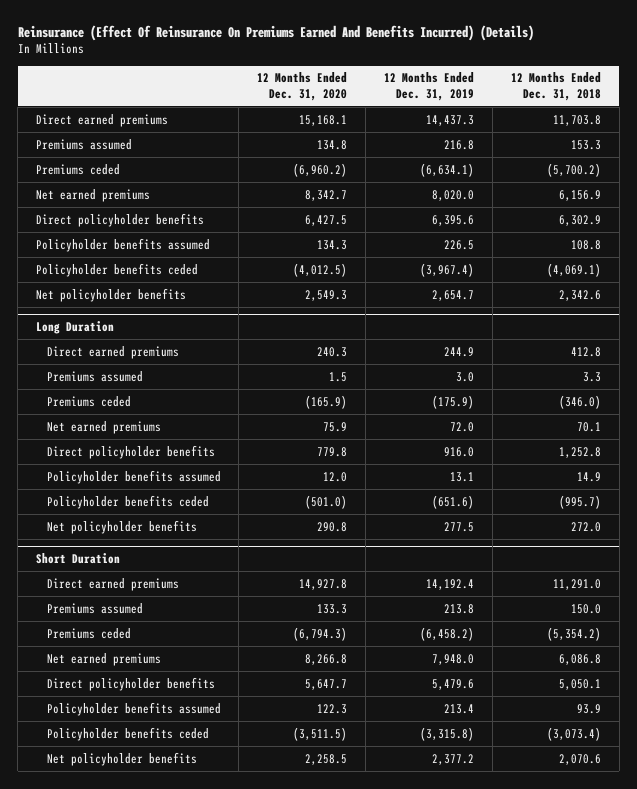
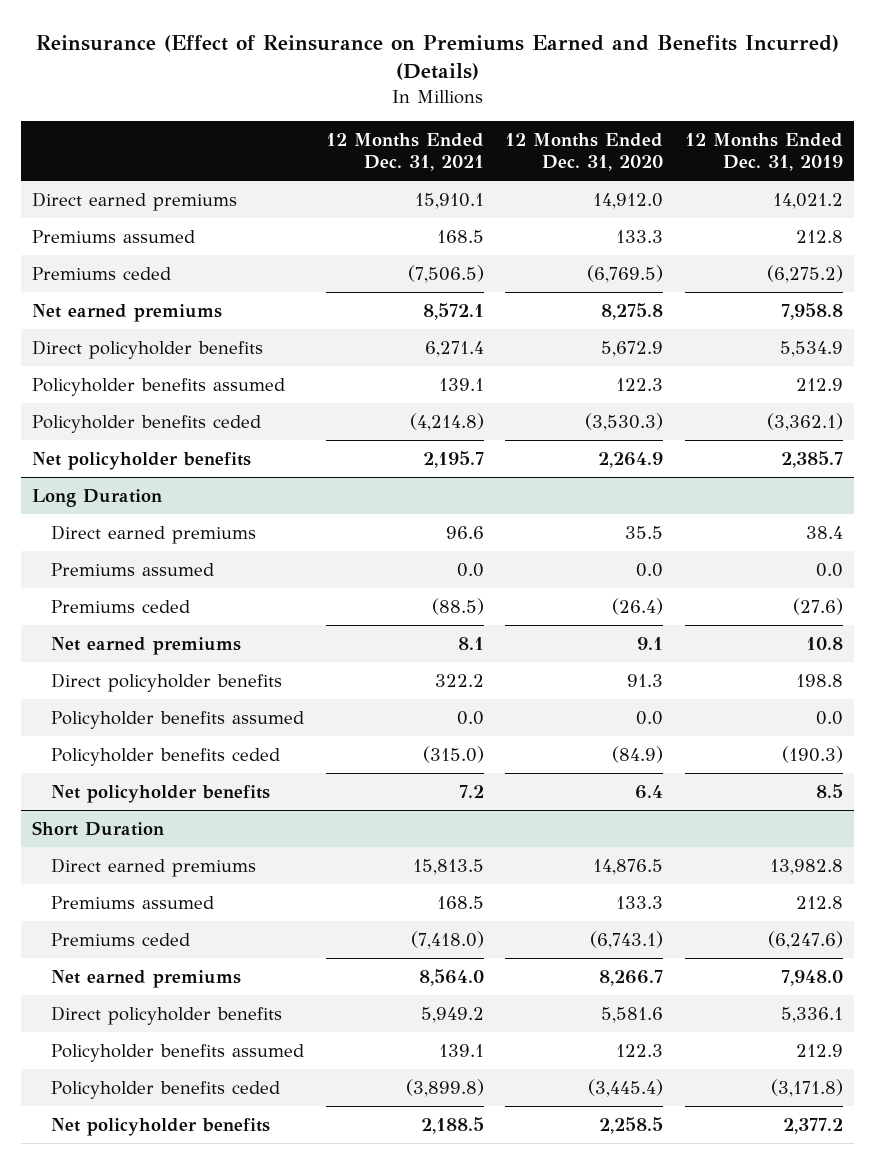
- Reinsurance (Effect Of Reinsurance On Premiums Earned And Benefits Incurred) (Details)
+ Reinsurance (Effect of Reinsurance on Premiums Earned and Benefits Incurred) (Details)
- | 12 Months Ended Dec. 31, 2020 | 12 Months Ended Dec. 31, 2019 | 12 Months Ended Dec. 31, 2018
+ | 12 Months Ended Dec. 31, 2021 | 12 Months Ended Dec. 31, 2020 | 12 Months Ended Dec. 31, 2019
- Direct earned premiums | 15,168.1 | 14,437.3 | 11,703.8
- Premiums assumed | 134.8 | 216.8 | 153.3
- Premiums ceded | (6,960.2) | (6,634.1) | (5,700.2)
- Net earned premiums | 8,342.7 | 8,020.0 | 6,156.9
- Direct policyholder benefits | 6,427.5 | 6,395.6 | 6,302.9
- Policyholder benefits assumed | 134.3 | 226.5 | 108.8
- Policyholder benefits ceded | (4,012.5) | (3,967.4) | (4,069.1)
- Net policyholder benefits | 2,549.3 | 2,654.7 | 2,342.6
+ Direct earned premiums | 15,910.1 | 14,912.0 | 14,021.2
+ Premiums assumed | 168.5 | 133.3 | 212.8
+ Premiums ceded | (7,506.5) | (6,769.5) | (6,275.2)
+ Net earned premiums | 8,572.1 | 8,275.8 | 7,958.8
+ Direct policyholder benefits | 6,271.4 | 5,672.9 | 5,534.9
+ Policyholder benefits assumed | 139.1 | 122.3 | 212.9
+ Policyholder benefits ceded | (4,214.8) | (3,530.3) | (3,362.1)
+ Net policyholder benefits | 2,195.7 | 2,264.9 | 2,385.7
@ Long Duration
- Direct earned premiums | 240.3 | 244.9 | 412.8
- Premiums assumed | 1.5 | 3.0 | 3.3
- Premiums ceded | (165.9) | (175.9) | (346.0)
- Net earned premiums | 75.9 | 72.0 | 70.1
- Direct policyholder benefits | 779.8 | 916.0 | 1,252.8
- Policyholder benefits assumed | 12.0 | 13.1 | 14.9
- Policyholder benefits ceded | (501.0) | (651.6) | (995.7)
- Net policyholder benefits | 290.8 | 277.5 | 272.0
+ Direct earned premiums | 96.6 | 35.5 | 38.4
+ Premiums assumed | 0.0 | 0.0 | 0.0
+ Premiums ceded | (88.5) | (26.4) | (27.6)
+ Net earned premiums | 8.1 | 9.1 | 10.8
+ Direct policyholder benefits | 322.2 | 91.3 | 198.8
+ Policyholder benefits assumed | 0.0 | 0.0 | 0.0
+ Policyholder benefits ceded | (315.0) | (84.9) | (190.3)
+ Net policyholder benefits | 7.2 | 6.4 | 8.5
@ Short Duration
- Direct earned premiums | 14,927.8 | 14,192.4 | 11,291.0
- Premiums assumed | 133.3 | 213.8 | 150.0
- Premiums ceded | (6,794.3) | (6,458.2) | (5,354.2)
- Net earned premiums | 8,266.8 | 7,948.0 | 6,086.8
- Direct policyholder benefits | 5,647.7 | 5,479.6 | 5,050.1
- Policyholder benefits assumed | 122.3 | 213.4 | 93.9
- Policyholder benefits ceded | (3,511.5) | (3,315.8) | (3,073.4)
+ Direct earned premiums | 15,813.5 | 14,876.5 | 13,982.8
+ Premiums assumed | 168.5 | 133.3 | 212.8
+ Premiums ceded | (7,418.0) | (6,743.1) | (6,247.6)
+ Net earned premiums | 8,564.0 | 8,266.7 | 7,948.0
+ Direct policyholder benefits | 5,949.2 | 5,581.6 | 5,336.1
+ Policyholder benefits assumed | 139.1 | 122.3 | 212.9
+ Policyholder benefits ceded | (3,899.8) | (3,445.4) | (3,171.8)

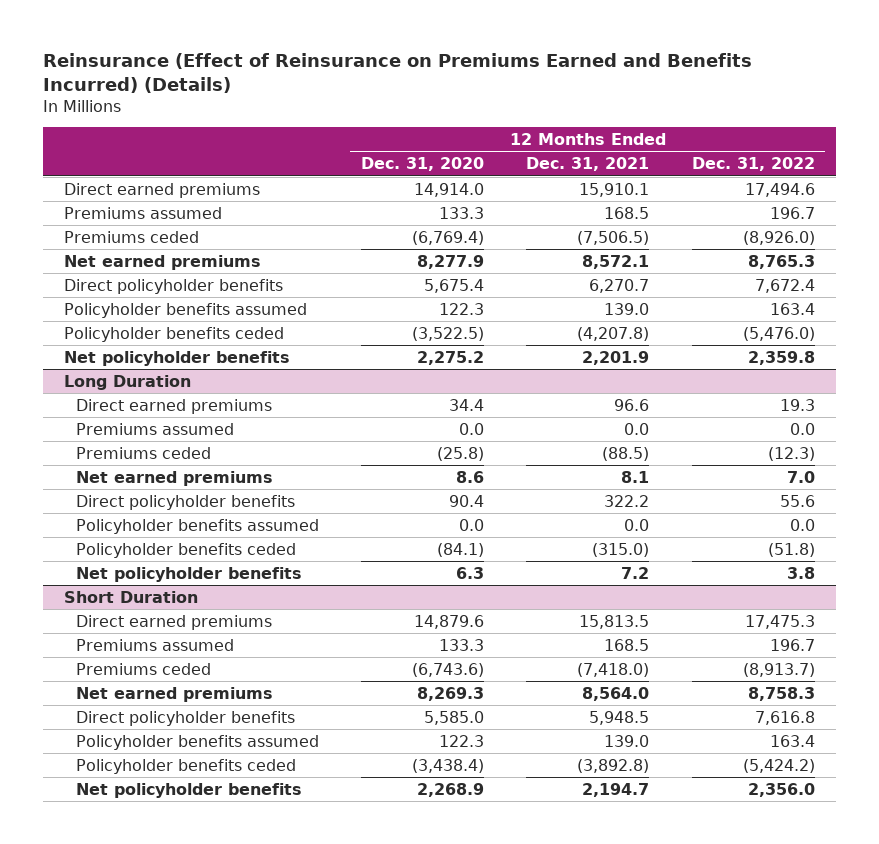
- | 12 Months Ended Dec. 31, 2021 | 12 Months Ended Dec. 31, 2020 | 12 Months Ended Dec. 31, 2019
+ | 12 Months Ended Dec. 31, 2020 | 12 Months Ended Dec. 31, 2021 | 12 Months Ended Dec. 31, 2022
- Direct earned premiums | 15,910.1 | 14,912.0 | 14,021.2
+ Direct earned premiums | 14,914.0 | 15,910.1 | 17,494.6
- Premiums ceded | (7,506.5) | (6,769.5) | (6,275.2)
- Net earned premiums | 8,572.1 | 8,275.8 | 7,958.8
- Direct policyholder benefits | 6,271.4 | 5,672.9 | 5,534.9
- Policyholder benefits assumed | 139.1 | 122.3 | 212.9
- Policyholder benefits ceded | (4,214.8) | (3,530.3) | (3,362.1)
- Net policyholder benefits | 2,195.7 | 2,264.9 | 2,385.7
+ Premiums ceded | (6,769.4) | (7,506.5) | (8,926.0)
+ Net earned premiums | 8,277.9 | 8,572.1 | 8,765.3
+ Direct policyholder benefits | 5,675.4 | 6,270.7 | 7,672.4
+ Policyholder benefits assumed | 122.3 | 139.0 | 163.4
+ Policyholder benefits ceded | (3,522.5) | (4,207.8) | (5,476.0)
+ Net policyholder benefits | 2,275.2 | 2,201.9 | 2,359.8
@ Long Duration
- Direct earned premiums | 96.6 | 35.5 | 38.4
+ Direct earned premiums | 34.4 | 96.6 | 19.3
- Premiums ceded | (88.5) | (26.4) | (27.6)
- Net earned premiums | 8.1 | 9.1 | 10.8
- Direct policyholder benefits | 322.2 | 91.3 | 198.8
+ Premiums ceded | (25.8) | (88.5) | (12.3)
+ Net earned premiums | 8.6 | 8.1 | 7.0
+ Direct policyholder benefits | 90.4 | 322.2 | 55.6
- Policyholder benefits ceded | (315.0) | (84.9) | (190.3)
- Net policyholder benefits | 7.2 | 6.4 | 8.5
+ Policyholder benefits ceded | (84.1) | (315.0) | (51.8)
+ Net policyholder benefits | 6.3 | 7.2 | 3.8
@ Short Duration
- Direct earned premiums | 15,813.5 | 14,876.5 | 13,982.8
+ Direct earned premiums | 14,879.6 | 15,813.5 | 17,475.3
- Premiums ceded | (7,418.0) | (6,743.1) | (6,247.6)
- Net earned premiums | 8,564.0 | 8,266.7 | 7,948.0
- Direct policyholder benefits | 5,949.2 | 5,581.6 | 5,336.1
- Policyholder benefits assumed | 139.1 | 122.3 | 212.9
- Policyholder benefits ceded | (3,899.8) | (3,445.4) | (3,171.8)
- Net policyholder benefits | 2,188.5 | 2,258.5 | 2,377.2
+ Premiums ceded | (6,743.6) | (7,418.0) | (8,913.7)
+ Net earned premiums | 8,269.3 | 8,564.0 | 8,758.3
+ Direct policyholder benefits | 5,585.0 | 5,948.5 | 7,616.8
+ Policyholder benefits assumed | 122.3 | 139.0 | 163.4
+ Policyholder benefits ceded | (3,438.4) | (3,892.8) | (5,424.2)
+ Net policyholder benefits | 2,268.9 | 2,194.7 | 2,356.0

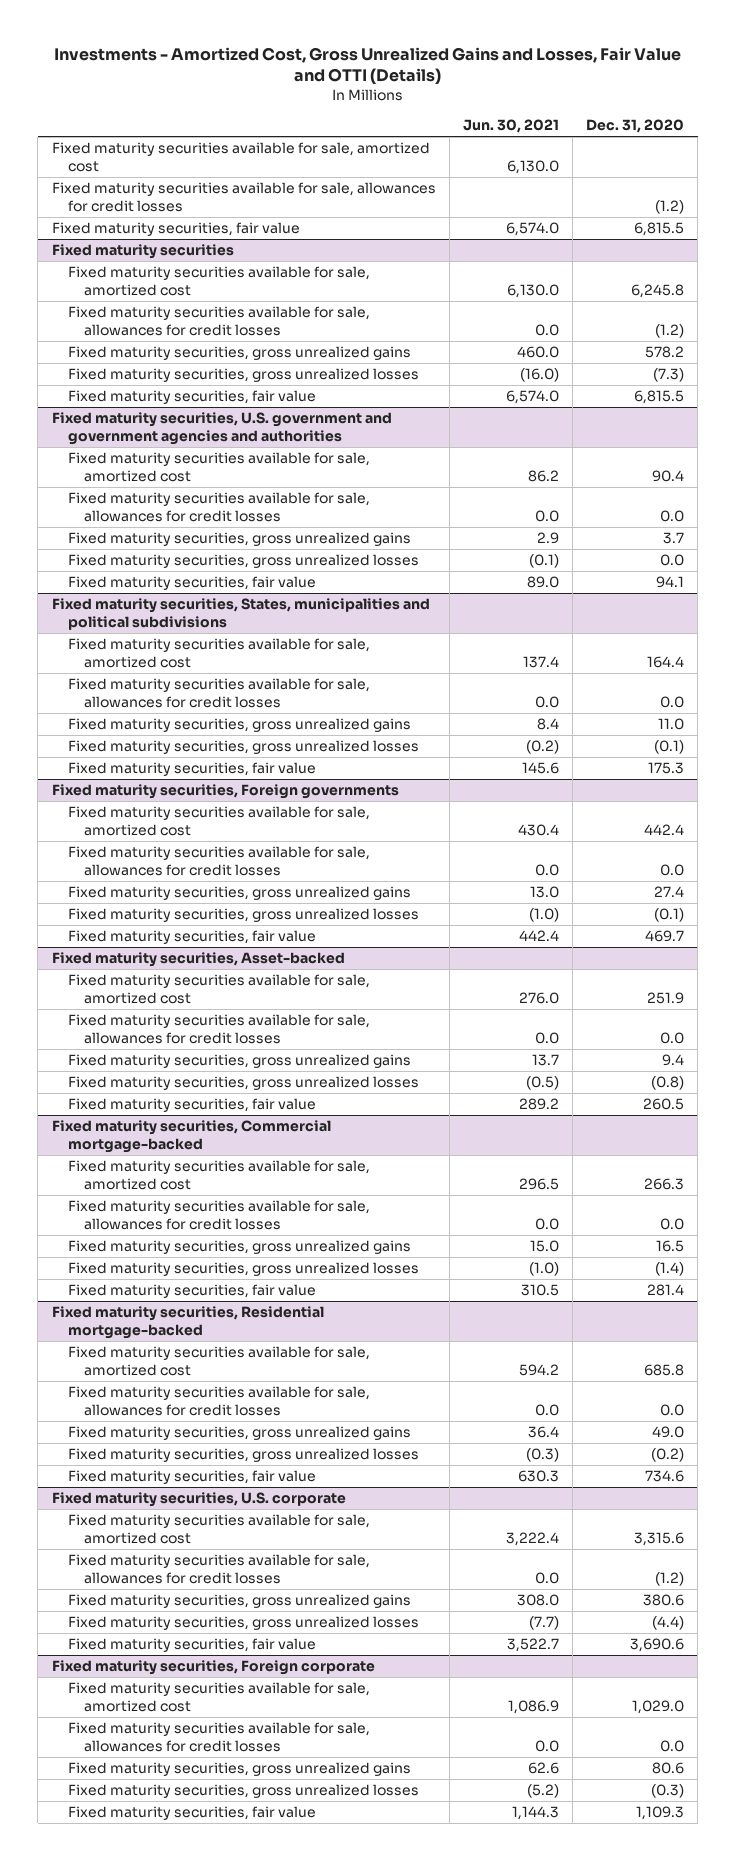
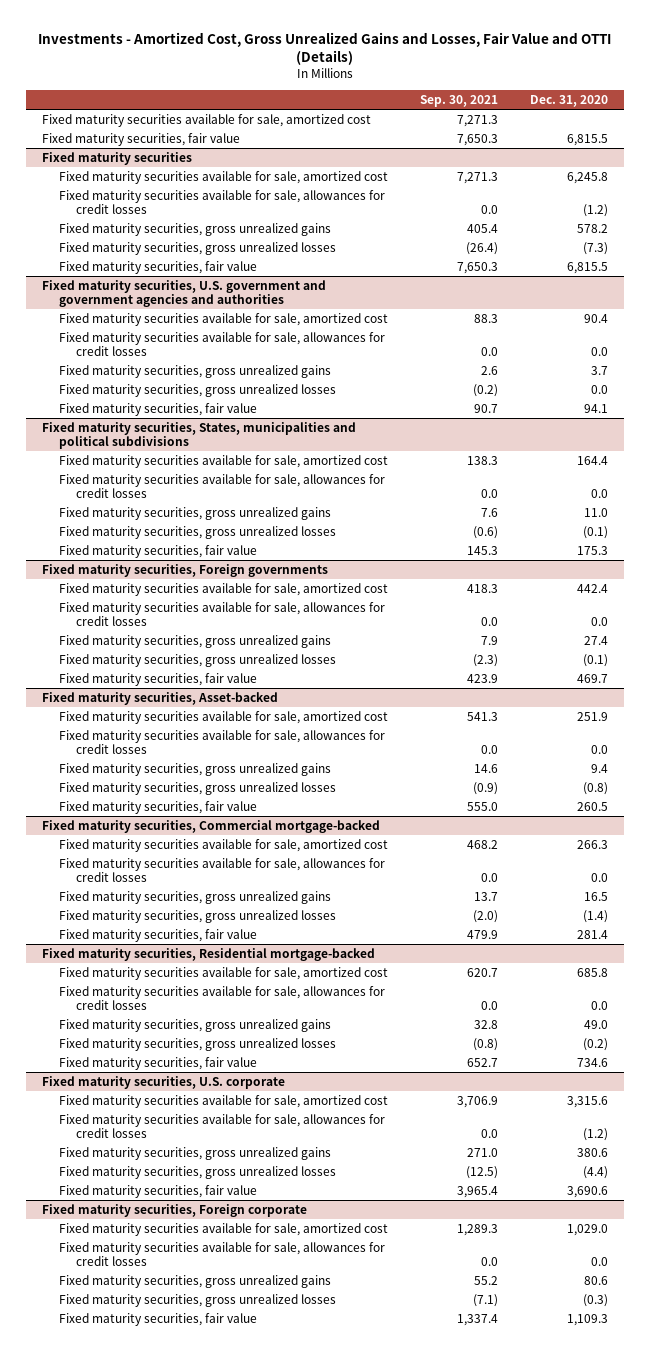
- | Jun. 30, 2021 | Dec. 31, 2020
+ | Sep. 30, 2021 | Dec. 31, 2020
- Fixed maturity securities available for sale, allowances for credit losses | | (1.2)

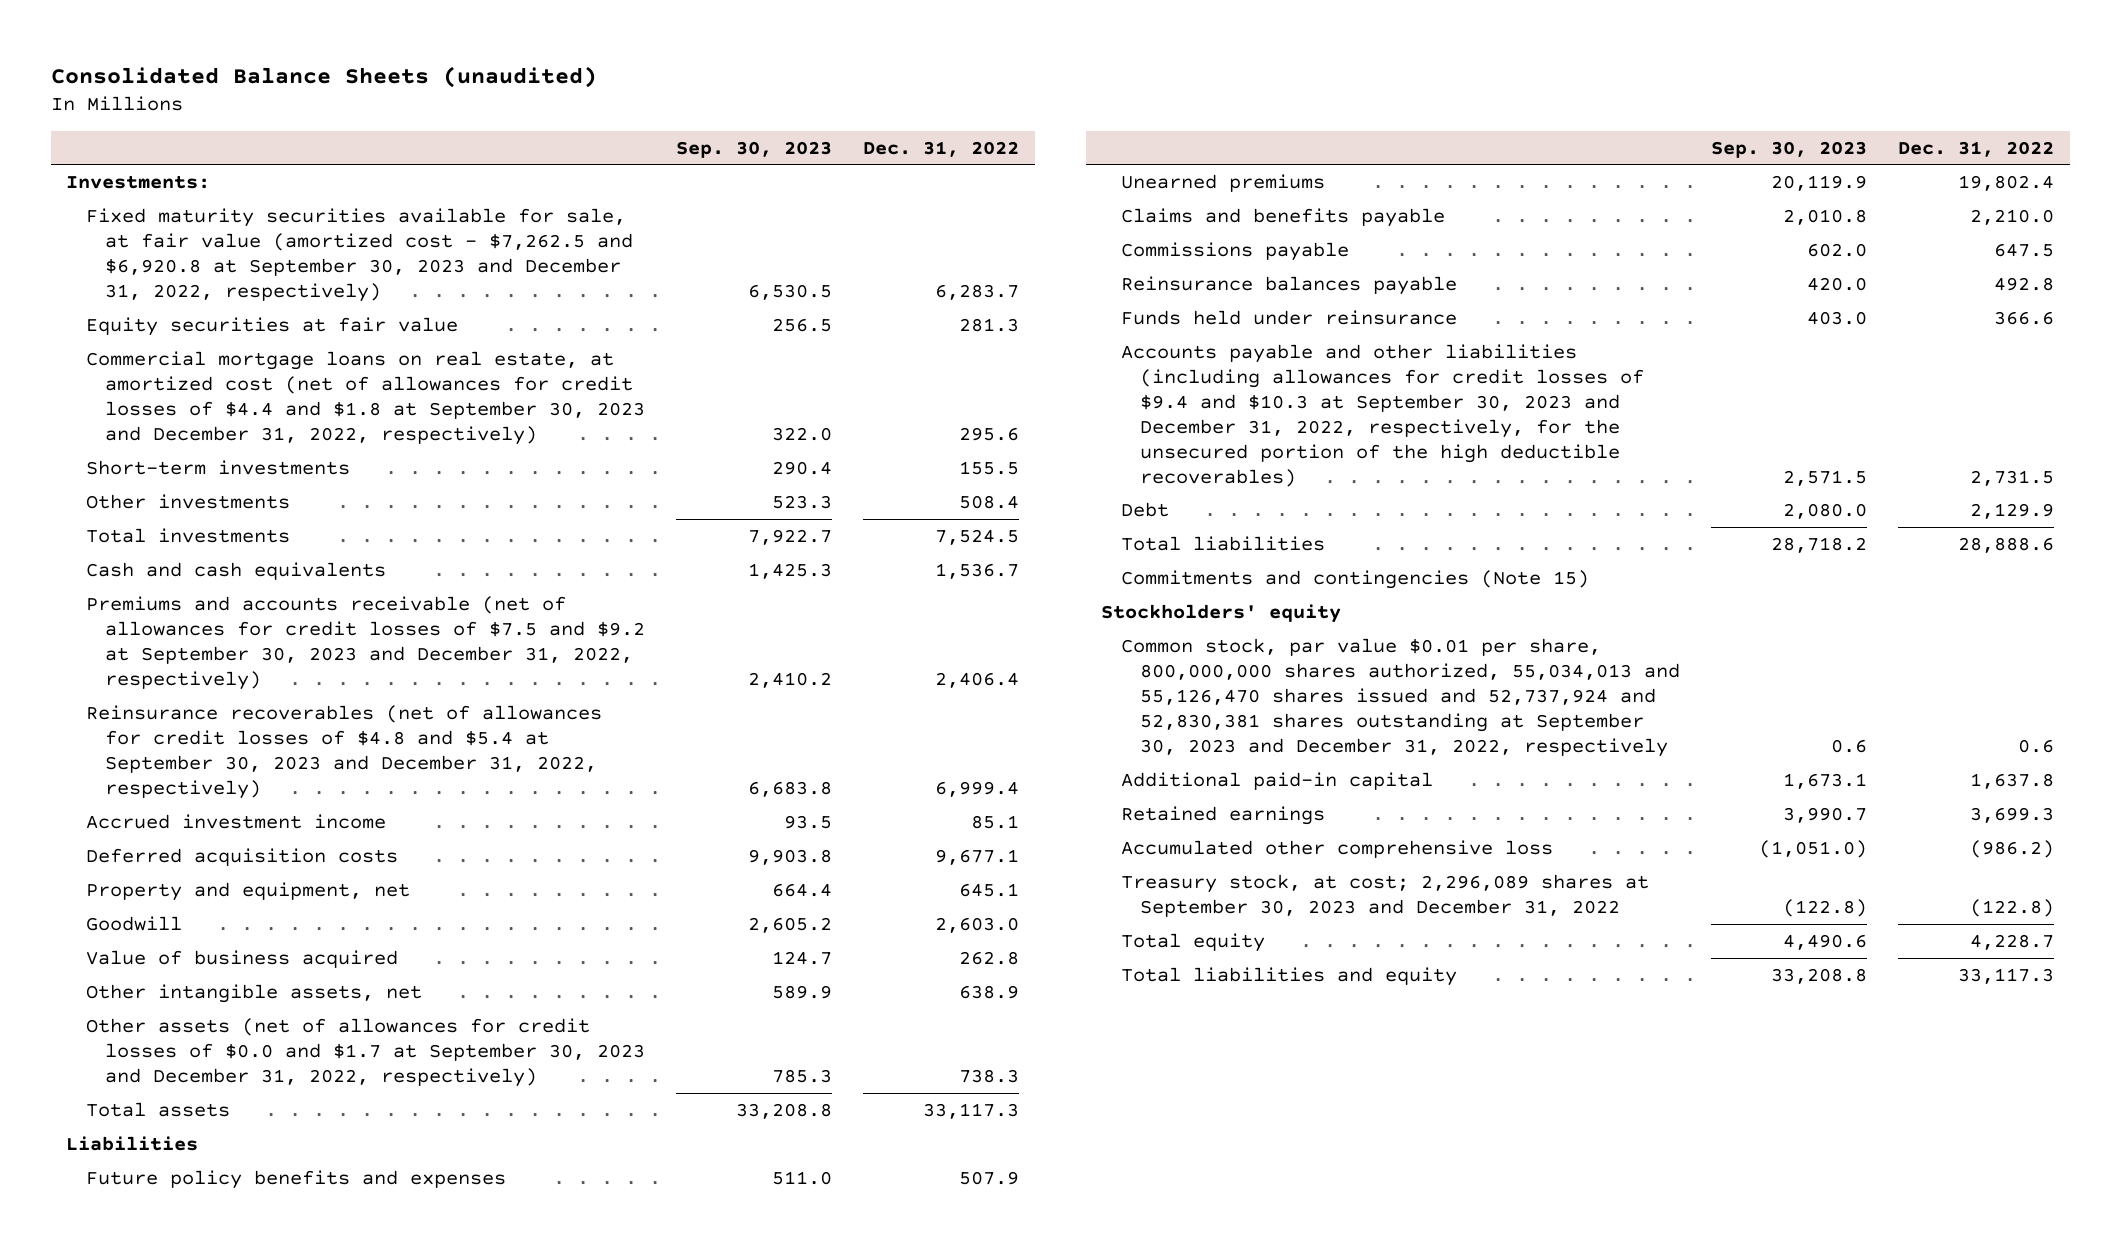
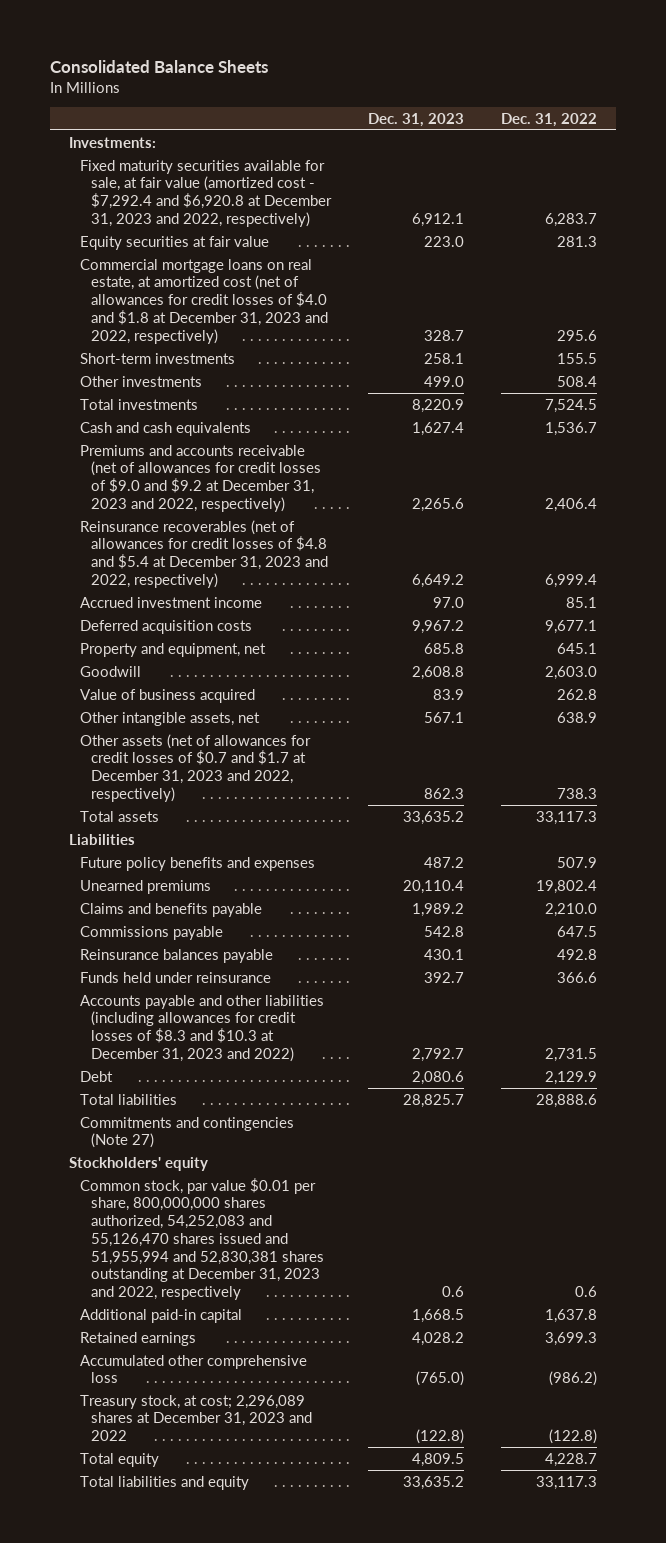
- Consolidated Balance Sheets (unaudited)
+ Consolidated Balance Sheets
- | Sep. 30, 2023 | Dec. 31, 2022
+ | Dec. 31, 2023 | Dec. 31, 2022
- Fixed maturity securities available for sale, at fair value (amortized cost - $7,262.5 and $6,920.8 at September 30, 2023 and December 31, 2022, respectively) | 6,530.5 | 6,283.7
+ Fixed maturity securities available for sale, at fair value (amortized cost - $7,292.4 and $6,920.8 at December 31, 2023 and 2022, respectively) | 6,912.1 | 6,283.7
- Commercial mortgage loans on real estate, at amortized cost (net of allowances for credit losses of $4.4 and $1.8 at September 30, 2023 and December 31, 2022, respectively) | 322.0 | 295.6
+ Commercial mortgage loans on real estate, at amortized cost (net of allowances for credit losses of $4.0 and $1.8 at December 31, 2023 and 2022, respectively) | 328.7 | 295.6
- Premiums and accounts receivable (net of allowances for credit losses of $7.5 and $9.2 at September 30, 2023 and December 31, 2022, respectively) | 2,410.2 | 2,406.4
- Reinsurance recoverables (net of allowances for credit losses of $4.8 and $5.4 at September 30, 2023 and December 31, 2022, respectively) | 6,683.8 | 6,999.4
+ Premiums and accounts receivable (net of allowances for credit losses of $9.0 and $9.2 at December 31, 2023 and 2022, respectively) | 2,265.6 | 2,406.4
+ Reinsurance recoverables (net of allowances for credit losses of $4.8 and $5.4 at December 31, 2023 and 2022, respectively) | 6,649.2 | 6,999.4
- Other assets (net of allowances for credit losses of $0.0 and $1.7 at September 30, 2023 and December 31, 2022, respectively) | 785.3 | 738.3
+ Other assets (net of allowances for credit losses of $0.7 and $1.7 at December 31, 2023 and 2022, respectively) | 862.3 | 738.3
- Accounts payable and other liabilities (including allowances for credit losses of $9.4 and $10.3 at September 30, 2023 and December 31, 2022, respectively, for the unsecured portion of the high deductible recoverables) | 2,571.5 | 2,731.5
+ Accounts payable and other liabilities (including allowances for credit losses of $8.3 and $10.3 at December 31, 2023 and 2022) | 2,792.7 | 2,731.5
- Commitments and contingencies (Note 15)
+ Commitments and contingencies (Note 27)
- Common stock, par value $0.01 per share, 800,000,000 shares authorized, 55,034,013 and 55,126,470 shares issued and 52,737,924 and 52,830,381 shares outstanding at September 30, 2023 and December 31, 2022, respectively | 0.6 | 0.6
+ Common stock, par value $0.01 per share, 800,000,000 shares authorized, 54,252,083 and 55,126,470 shares issued and 51,955,994 and 52,830,381 shares outstanding at December 31, 2023 and 2022, respectively | 0.6 | 0.6
- Treasury stock, at cost; 2,296,089 shares at September 30, 2023 and December 31, 2022 | (122.8) | (122.8)
+ Treasury stock, at cost; 2,296,089 shares at December 31, 2023 and 2022 | (122.8) | (122.8)

